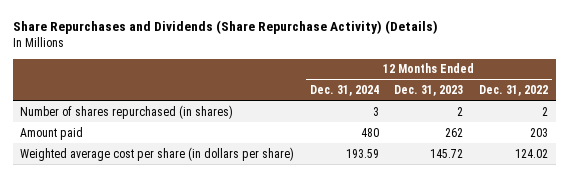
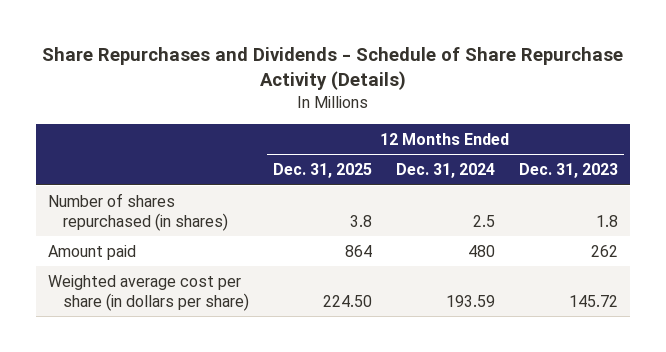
- Share Repurchases and Dividends (Share Repurchase Activity) (Details)
+ Share Repurchases and Dividends - Schedule of Share Repurchase Activity (Details)
- | 12 Months Ended Dec. 31, 2024 | 12 Months Ended Dec. 31, 2023 | 12 Months Ended Dec. 31, 2022
+ | 12 Months Ended Dec. 31, 2025 | 12 Months Ended Dec. 31, 2024 | 12 Months Ended Dec. 31, 2023
- Number of shares repurchased (in shares) | 3 | 2 | 2
+ Number of shares repurchased (in shares) | 3.8 | 2.5 | 1.8

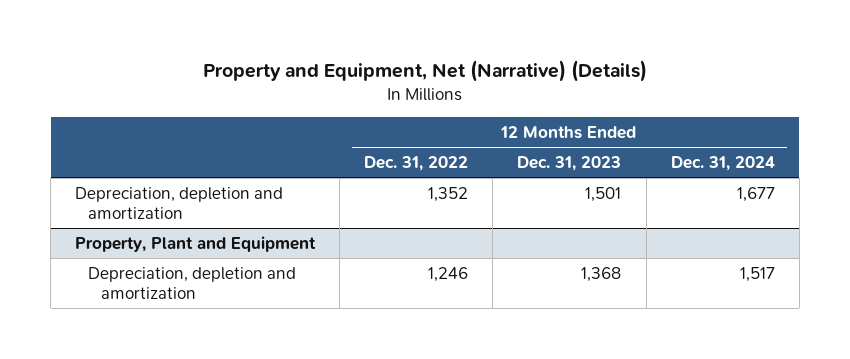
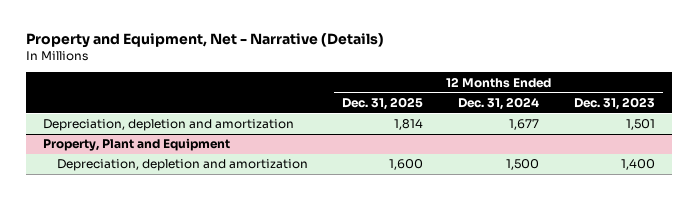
- Property and Equipment, Net (Narrative) (Details)
+ Property and Equipment, Net - Narrative (Details)
- | 12 Months Ended Dec. 31, 2022 | 12 Months Ended Dec. 31, 2023 | 12 Months Ended Dec. 31, 2024
+ | 12 Months Ended Dec. 31, 2025 | 12 Months Ended Dec. 31, 2024 | 12 Months Ended Dec. 31, 2023
@ Property, Plant and Equipment
- Depreciation, depletion and amortization | 1,246 | 1,368 | 1,517
+ Depreciation, depletion and amortization | 1,600 | 1,500 | 1,400

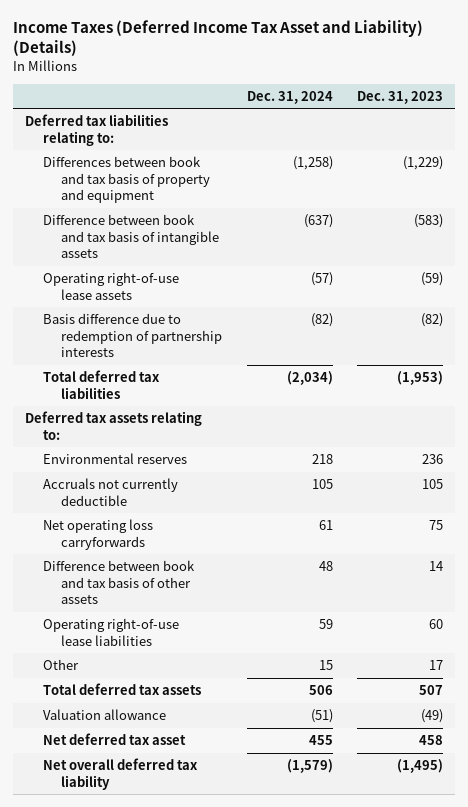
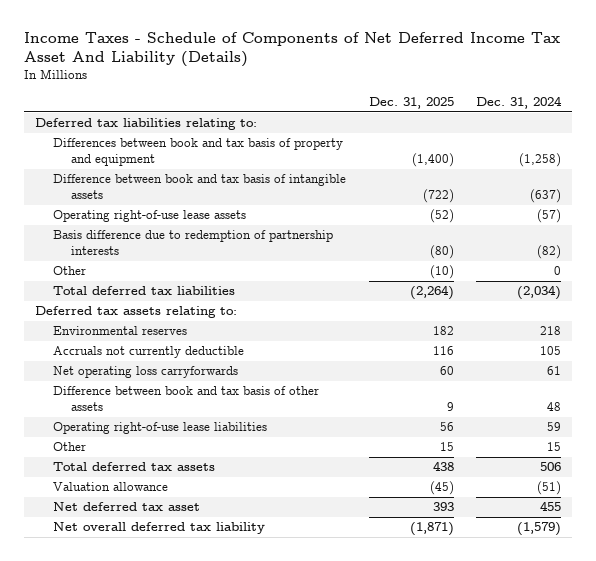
- Income Taxes (Deferred Income Tax Asset and Liability) (Details)
+ Income Taxes - Schedule of Components of Net Deferred Income Tax Asset And Liability (Details)
- | Dec. 31, 2024 | Dec. 31, 2023
+ | Dec. 31, 2025 | Dec. 31, 2024
+ Other | (10) | 0

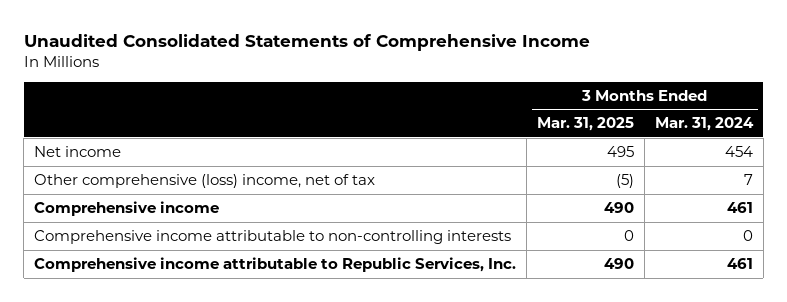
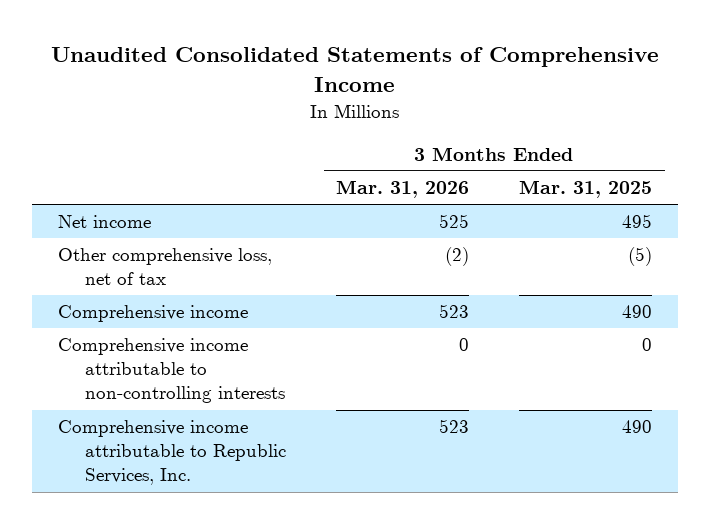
- | 3 Months Ended Mar. 31, 2025 | 3 Months Ended Mar. 31, 2024
+ | 3 Months Ended Mar. 31, 2026 | 3 Months Ended Mar. 31, 2025
- Other comprehensive (loss) income, net of tax | (5) | 7
+ Other comprehensive loss, net of tax | (2) | (5)

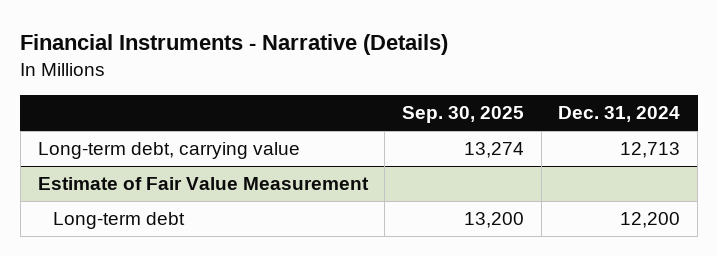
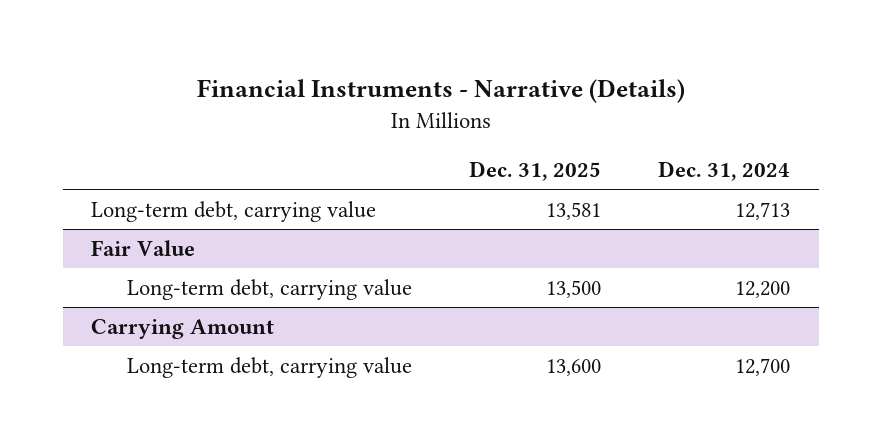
- | Sep. 30, 2025 | Dec. 31, 2024
+ | Dec. 31, 2025 | Dec. 31, 2024
- Estimate of Fair Value Measurement
- Long-term debt | 13,200 | 12,200
+ Fair Value
+ Long-term debt, carrying value | 13,500 | 12,200
+ Carrying Amount
+ Long-term debt, carrying value | 13,600 | 12,700

